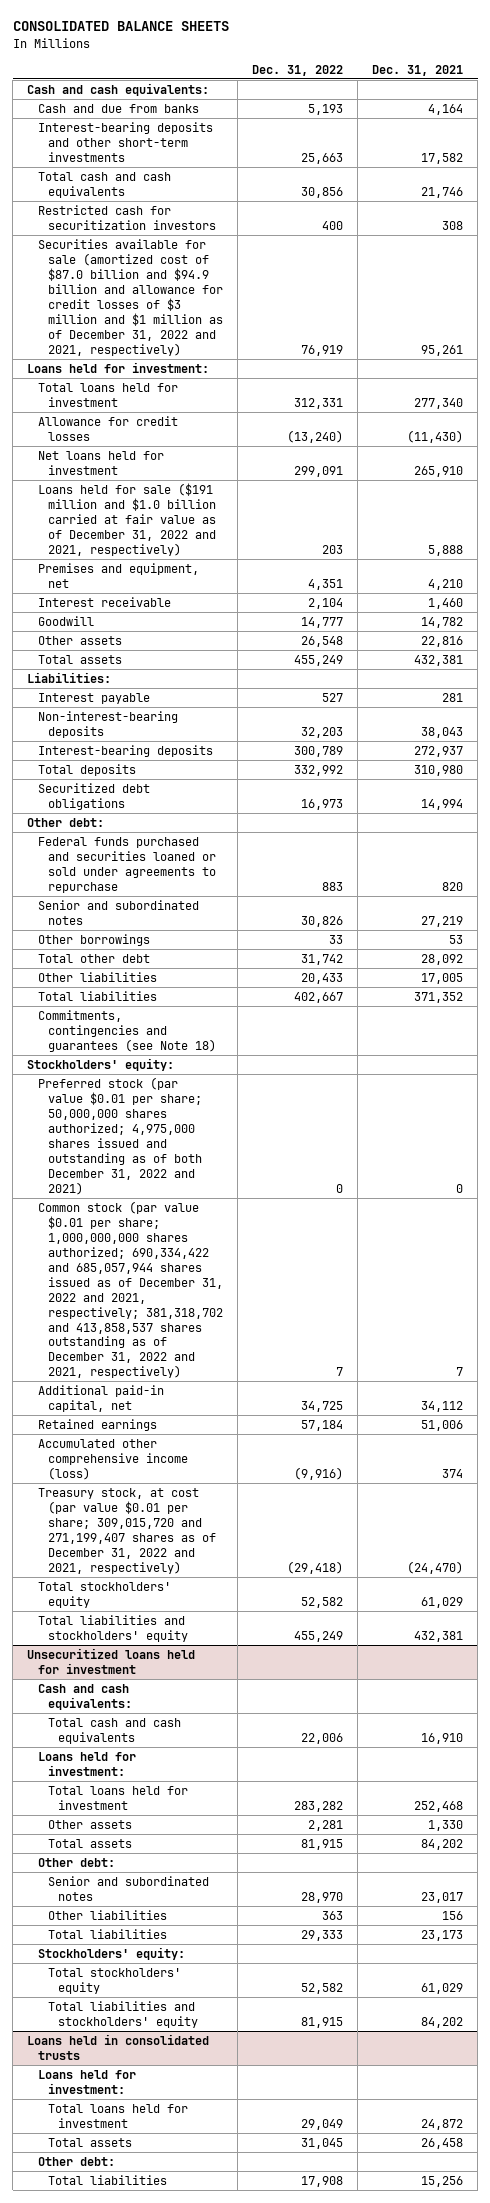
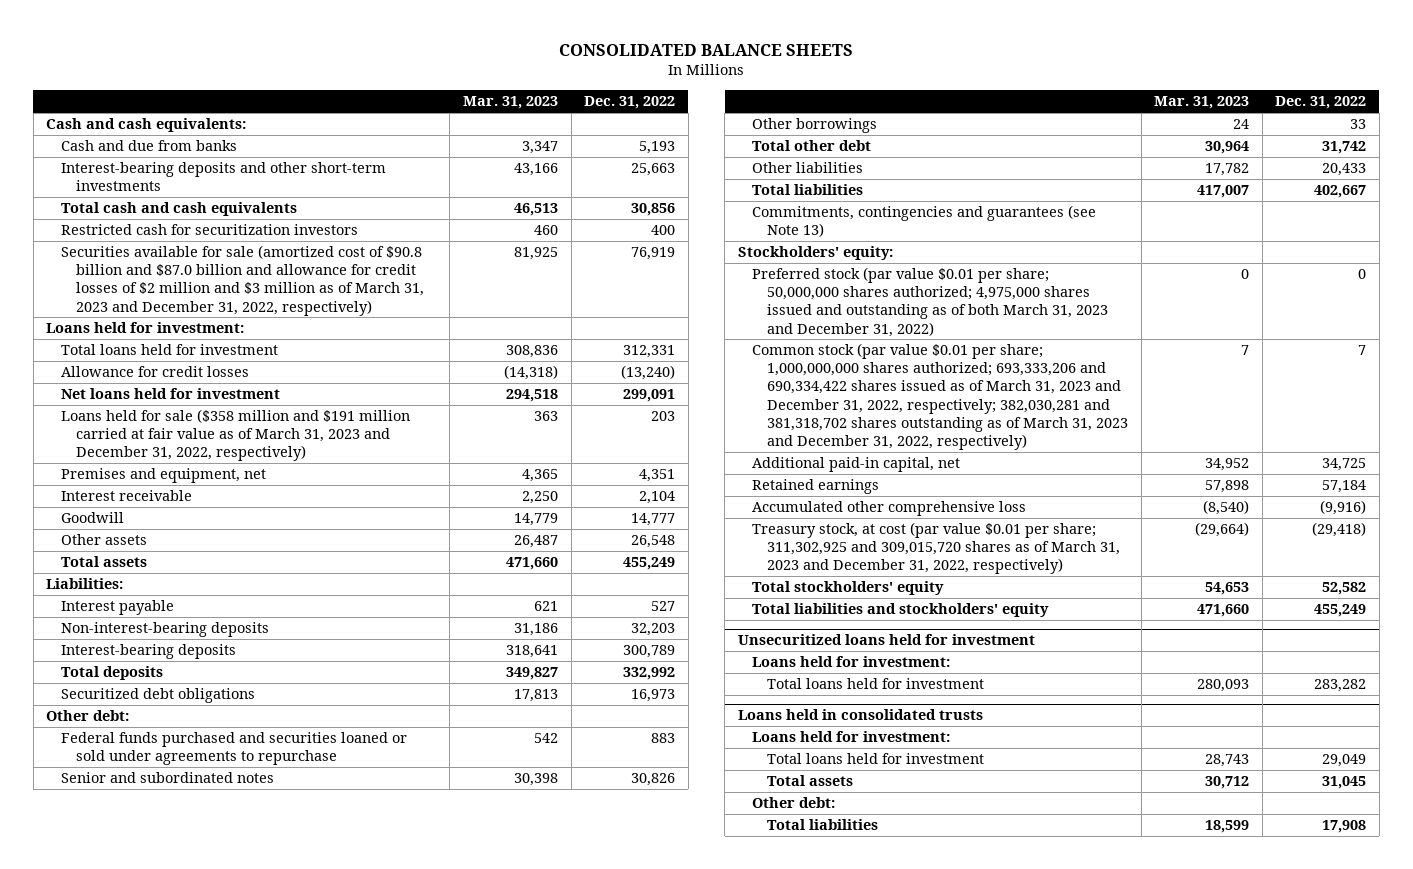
- | Dec. 31, 2022 | Dec. 31, 2021
+ | Mar. 31, 2023 | Dec. 31, 2022
- Securities available for sale (amortized cost of $87.0 billion and $94.9 billion and allowance for credit losses of $3 million and $1 million as of December 31, 2022 and 2021, respectively) | 76,919 | 95,261
+ Securities available for sale (amortized cost of $90.8 billion and $87.0 billion and allowance for credit losses of $2 million and $3 million as of March 31, 2023 and December 31, 2022, respectively) | 81,925 | 76,919
- Loans held for sale ($191 million and $1.0 billion carried at fair value as of December 31, 2022 and 2021, respectively) | 203 | 5,888
+ Loans held for sale ($358 million and $191 million carried at fair value as of March 31, 2023 and December 31, 2022, respectively) | 363 | 203
- Commitments, contingencies and guarantees (see Note 18)
+ Commitments, contingencies and guarantees (see Note 13)
- Preferred stock (par value $0.01 per share; 50,000,000 shares authorized; 4,975,000 shares issued and outstanding as of both December 31, 2022 and 2021) | 0 | 0
- Common stock (par value $0.01 per share; 1,000,000,000 shares authorized; 690,334,422 and 685,057,944 shares issued as of December 31, 2022 and 2021, respectively; 381,318,702 and 413,858,537 shares outstanding as of December 31, 2022 and 2021, respectively) | 7 | 7
+ Preferred stock (par value $0.01 per share; 50,000,000 shares authorized; 4,975,000 shares issued and outstanding as of both March 31, 2023 and December 31, 2022) | 0 | 0
+ Common stock (par value $0.01 per share; 1,000,000,000 shares authorized; 693,333,206 and 690,334,422 shares issued as of March 31, 2023 and December 31, 2022, respectively; 382,030,281 and 381,318,702 shares outstanding as of March 31, 2023 and December 31, 2022, respectively) | 7 | 7
- Accumulated other comprehensive income (loss) | (9,916) | 374
- Treasury stock, at cost (par value $0.01 per share; 309,015,720 and 271,199,407 shares as of December 31, 2022 and 2021, respectively) | (29,418) | (24,470)
+ Accumulated other comprehensive loss | (8,540) | (9,916)
+ Treasury stock, at cost (par value $0.01 per share; 311,302,925 and 309,015,720 shares as of March 31, 2023 and December 31, 2022, respectively) | (29,664) | (29,418)
@ Unsecuritized loans held for investment
- Cash and cash equivalents:
- Total cash and cash equivalents | 22,006 | 16,910
- Other assets | 2,281 | 1,330
- Total assets | 81,915 | 84,202
- Other debt:
- Senior and subordinated notes | 28,970 | 23,017
- Other liabilities | 363 | 156
- Total liabilities | 29,333 | 23,173
- Stockholders' equity:
- Total stockholders' equity | 52,582 | 61,029
- Total liabilities and stockholders' equity | 81,915 | 84,202

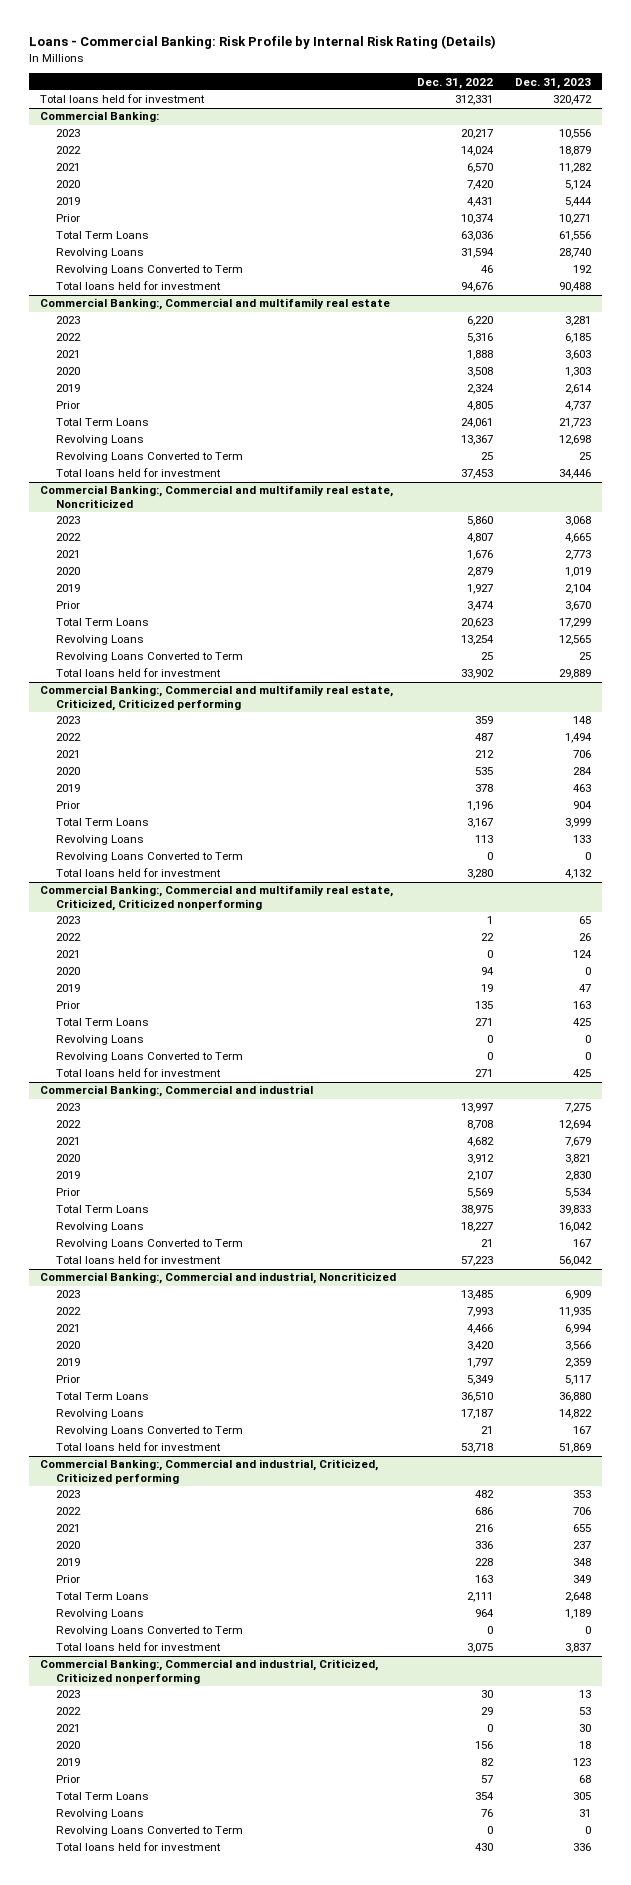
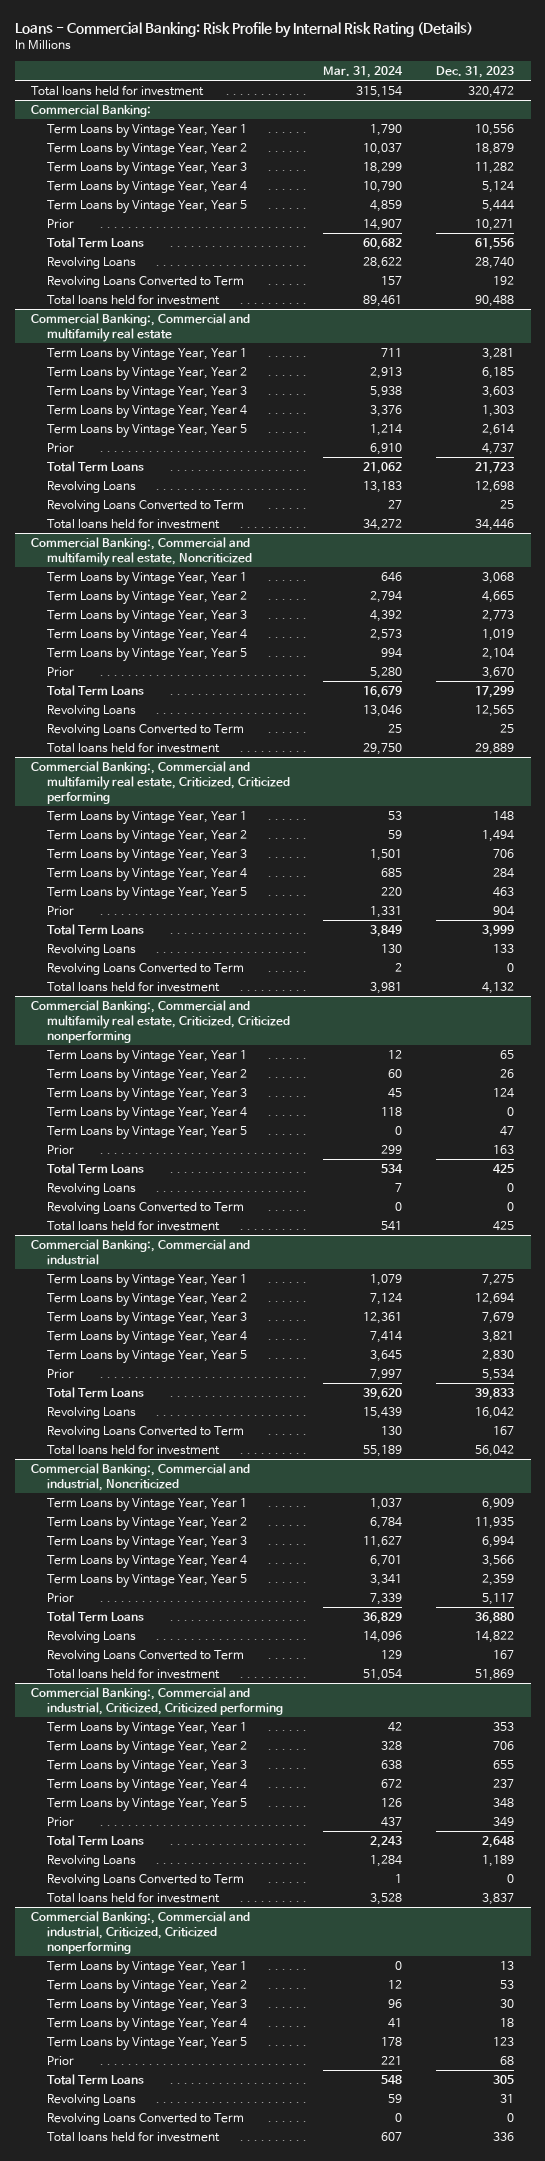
- | Dec. 31, 2022 | Dec. 31, 2023
+ | Mar. 31, 2024 | Dec. 31, 2023
@ Commercial Banking:
- 2023 | 20,217 | 10,556
- 2022 | 14,024 | 18,879
- 2021 | 6,570 | 11,282
- 2020 | 7,420 | 5,124
- 2019 | 4,431 | 5,444
+ Term Loans by Vintage Year, Year 1 | 1,790 | 10,556
+ Term Loans by Vintage Year, Year 2 | 10,037 | 18,879
+ Term Loans by Vintage Year, Year 3 | 18,299 | 11,282
+ Term Loans by Vintage Year, Year 4 | 10,790 | 5,124
+ Term Loans by Vintage Year, Year 5 | 4,859 | 5,444
@ Commercial Banking:, Commercial and multifamily real estate
- 2023 | 6,220 | 3,281
- 2022 | 5,316 | 6,185
- 2021 | 1,888 | 3,603
- 2020 | 3,508 | 1,303
- 2019 | 2,324 | 2,614
+ Term Loans by Vintage Year, Year 1 | 711 | 3,281
+ Term Loans by Vintage Year, Year 2 | 2,913 | 6,185
+ Term Loans by Vintage Year, Year 3 | 5,938 | 3,603
+ Term Loans by Vintage Year, Year 4 | 3,376 | 1,303
+ Term Loans by Vintage Year, Year 5 | 1,214 | 2,614
@ Commercial Banking:, Commercial and multifamily real estate, Noncriticized
- 2023 | 5,860 | 3,068
- 2022 | 4,807 | 4,665
- 2021 | 1,676 | 2,773
- 2020 | 2,879 | 1,019
- 2019 | 1,927 | 2,104
+ Term Loans by Vintage Year, Year 1 | 646 | 3,068
+ Term Loans by Vintage Year, Year 2 | 2,794 | 4,665
+ Term Loans by Vintage Year, Year 3 | 4,392 | 2,773
+ Term Loans by Vintage Year, Year 4 | 2,573 | 1,019
+ Term Loans by Vintage Year, Year 5 | 994 | 2,104
@ Commercial Banking:, Commercial and multifamily real estate, Criticized, Criticized performing
- 2023 | 359 | 148
- 2022 | 487 | 1,494
- 2021 | 212 | 706
- 2020 | 535 | 284
- 2019 | 378 | 463
+ Term Loans by Vintage Year, Year 1 | 53 | 148
+ Term Loans by Vintage Year, Year 2 | 59 | 1,494
+ Term Loans by Vintage Year, Year 3 | 1,501 | 706
+ Term Loans by Vintage Year, Year 4 | 685 | 284
+ Term Loans by Vintage Year, Year 5 | 220 | 463
@ Commercial Banking:, Commercial and multifamily real estate, Criticized, Criticized nonperforming
- 2023 | 1 | 65
- 2022 | 22 | 26
- 2021 | 0 | 124
- 2020 | 94 | 0
- 2019 | 19 | 47
+ Term Loans by Vintage Year, Year 1 | 12 | 65
+ Term Loans by Vintage Year, Year 2 | 60 | 26
+ Term Loans by Vintage Year, Year 3 | 45 | 124
+ Term Loans by Vintage Year, Year 4 | 118 | 0
+ Term Loans by Vintage Year, Year 5 | 0 | 47
@ Commercial Banking:, Commercial and industrial
- 2023 | 13,997 | 7,275
- 2022 | 8,708 | 12,694
- 2021 | 4,682 | 7,679
- 2020 | 3,912 | 3,821
- 2019 | 2,107 | 2,830
+ Term Loans by Vintage Year, Year 1 | 1,079 | 7,275
+ Term Loans by Vintage Year, Year 2 | 7,124 | 12,694
+ Term Loans by Vintage Year, Year 3 | 12,361 | 7,679
+ Term Loans by Vintage Year, Year 4 | 7,414 | 3,821
+ Term Loans by Vintage Year, Year 5 | 3,645 | 2,830
@ Commercial Banking:, Commercial and industrial, Noncriticized
- 2023 | 13,485 | 6,909
- 2022 | 7,993 | 11,935
- 2021 | 4,466 | 6,994
- 2020 | 3,420 | 3,566
- 2019 | 1,797 | 2,359
+ Term Loans by Vintage Year, Year 1 | 1,037 | 6,909
+ Term Loans by Vintage Year, Year 2 | 6,784 | 11,935
+ Term Loans by Vintage Year, Year 3 | 11,627 | 6,994
+ Term Loans by Vintage Year, Year 4 | 6,701 | 3,566
+ Term Loans by Vintage Year, Year 5 | 3,341 | 2,359
@ Commercial Banking:, Commercial and industrial, Criticized, Criticized performing
- 2023 | 482 | 353
- 2022 | 686 | 706
- 2021 | 216 | 655
- 2020 | 336 | 237
- 2019 | 228 | 348
+ Term Loans by Vintage Year, Year 1 | 42 | 353
+ Term Loans by Vintage Year, Year 2 | 328 | 706
+ Term Loans by Vintage Year, Year 3 | 638 | 655
+ Term Loans by Vintage Year, Year 4 | 672 | 237
+ Term Loans by Vintage Year, Year 5 | 126 | 348
@ Commercial Banking:, Commercial and industrial, Criticized, Criticized nonperforming
- 2023 | 30 | 13
- 2022 | 29 | 53
- 2021 | 0 | 30
- 2020 | 156 | 18
- 2019 | 82 | 123
+ Term Loans by Vintage Year, Year 1 | 0 | 13
+ Term Loans by Vintage Year, Year 2 | 12 | 53
+ Term Loans by Vintage Year, Year 3 | 96 | 30
+ Term Loans by Vintage Year, Year 4 | 41 | 18
+ Term Loans by Vintage Year, Year 5 | 178 | 123

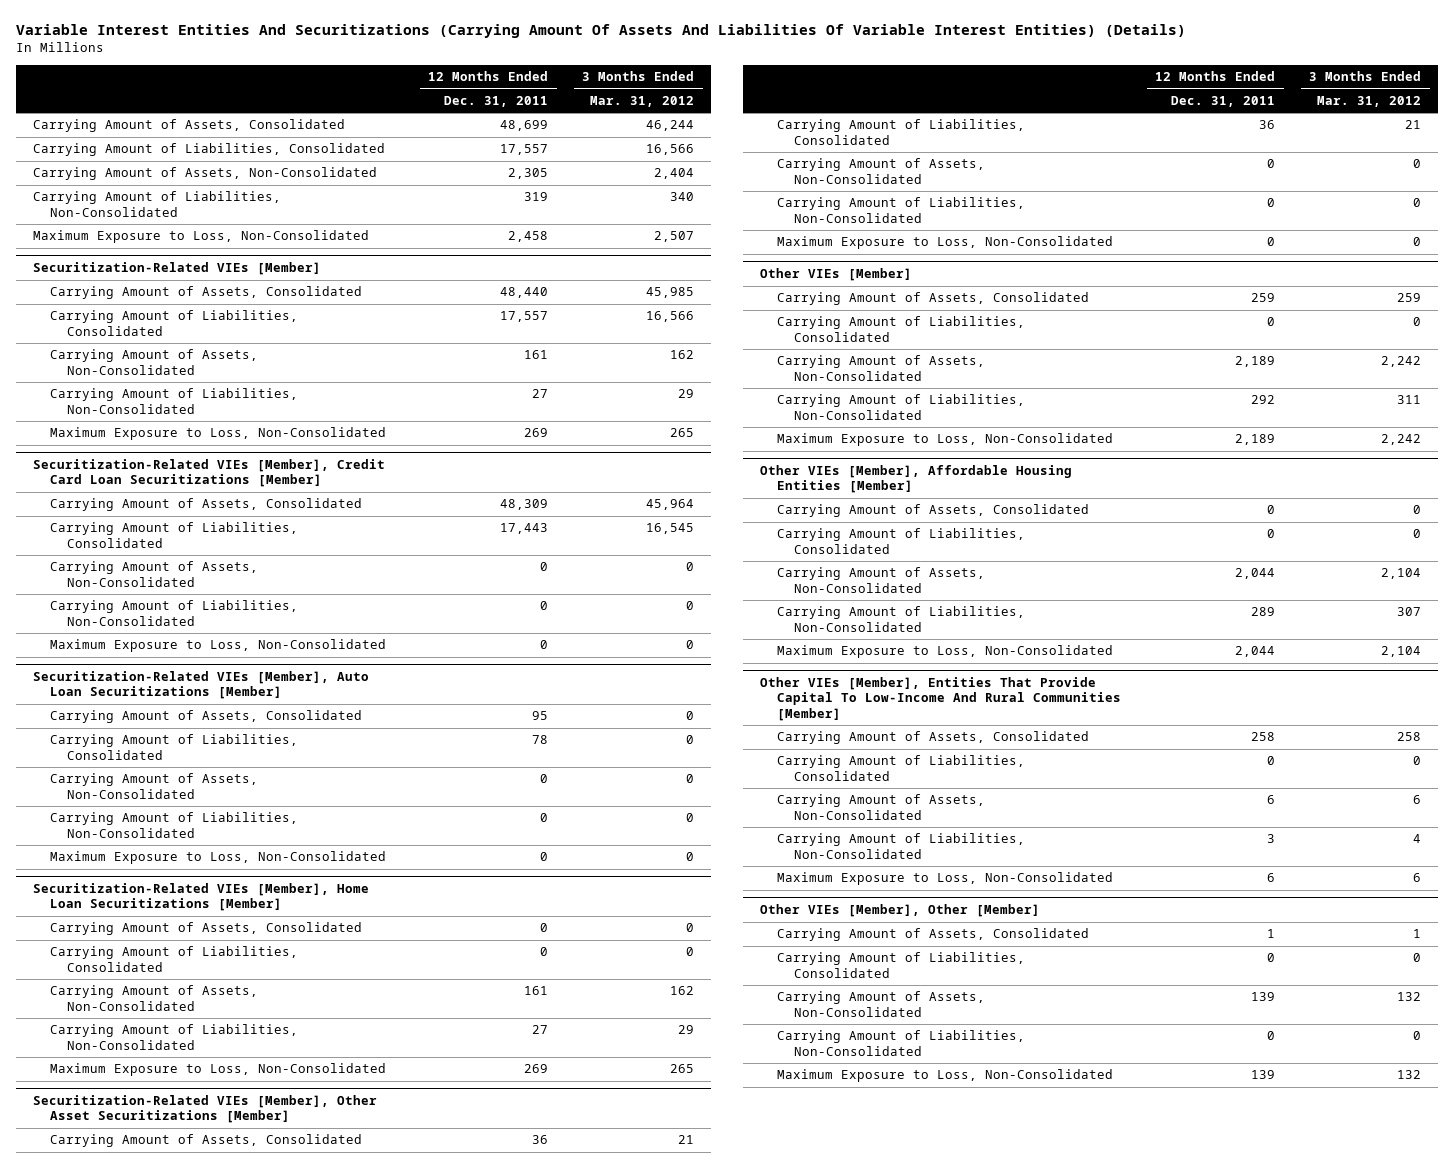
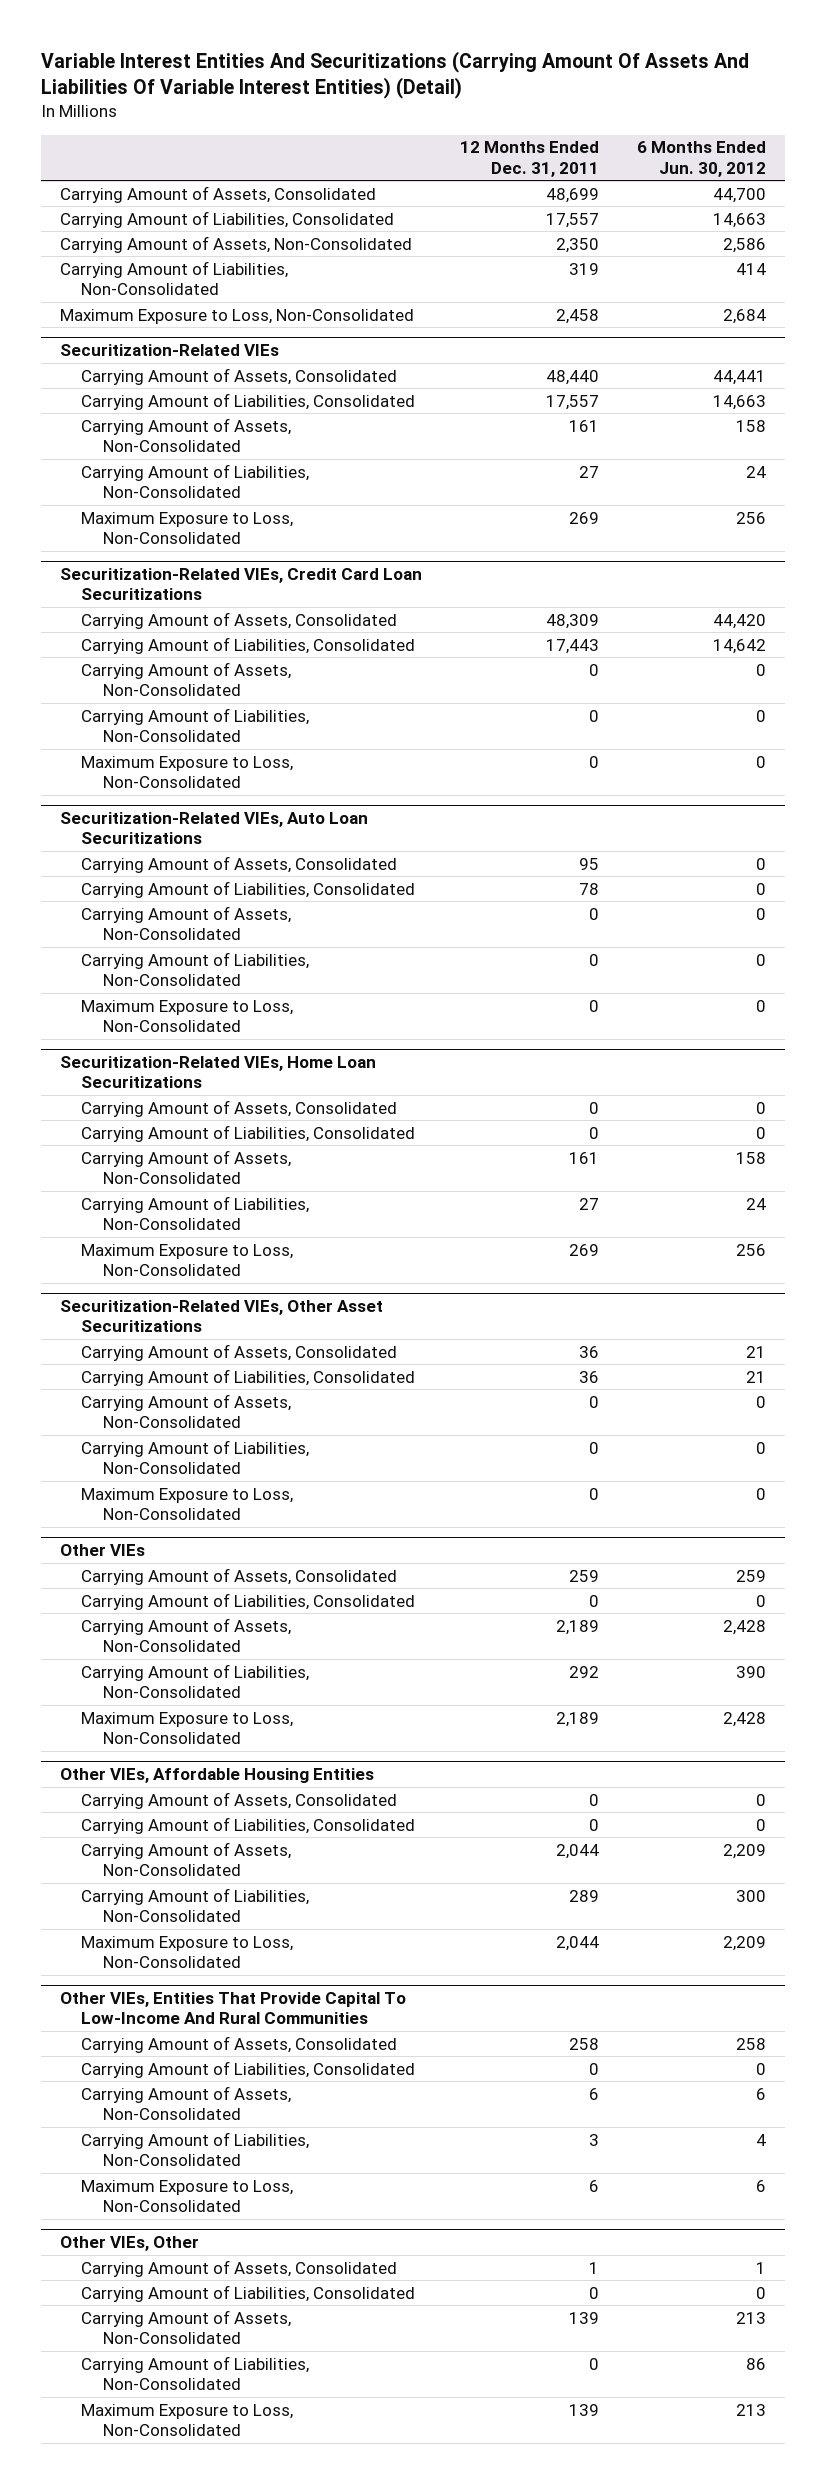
- Variable Interest Entities And Securitizations (Carrying Amount Of Assets And Liabilities Of Variable Interest Entities) (Details)
+ Variable Interest Entities And Securitizations (Carrying Amount Of Assets And Liabilities Of Variable Interest Entities) (Detail)
- | 12 Months Ended Dec. 31, 2011 | 3 Months Ended Mar. 31, 2012
+ | 12 Months Ended Dec. 31, 2011 | 6 Months Ended Jun. 30, 2012
- Carrying Amount of Assets, Non-Consolidated | 2,305 | 2,404
+ Carrying Amount of Assets, Non-Consolidated | 2,350 | 2,586
- Securitization-Related VIEs [Member]
+ Securitization-Related VIEs
- Securitization-Related VIEs [Member], Credit Card Loan Securitizations [Member]
+ Securitization-Related VIEs, Credit Card Loan Securitizations
- Securitization-Related VIEs [Member], Auto Loan Securitizations [Member]
+ Securitization-Related VIEs, Auto Loan Securitizations
- Securitization-Related VIEs [Member], Home Loan Securitizations [Member]
+ Securitization-Related VIEs, Home Loan Securitizations
- Securitization-Related VIEs [Member], Other Asset Securitizations [Member]
+ Securitization-Related VIEs, Other Asset Securitizations
- Other VIEs [Member]
+ Other VIEs
- Other VIEs [Member], Affordable Housing Entities [Member]
+ Other VIEs, Affordable Housing Entities
- Other VIEs [Member], Entities That Provide Capital To Low-Income And Rural Communities [Member]
+ Other VIEs, Entities That Provide Capital To Low-Income And Rural Communities
- Other VIEs [Member], Other [Member]
+ Other VIEs, Other

